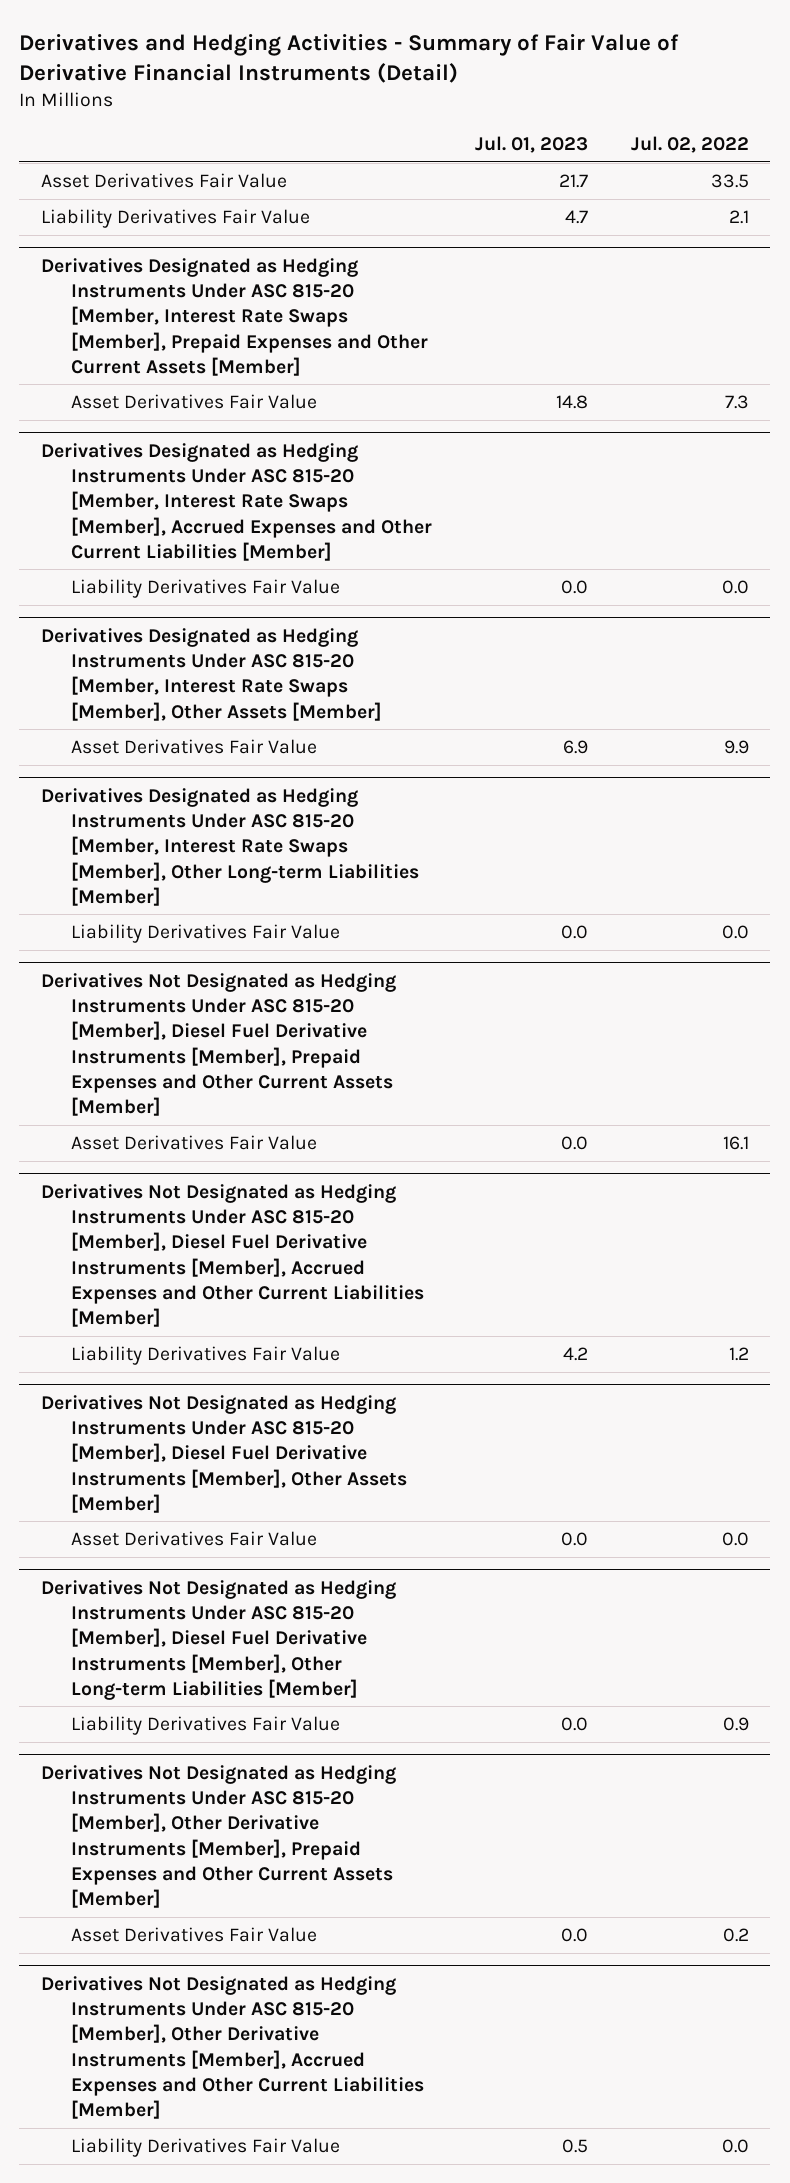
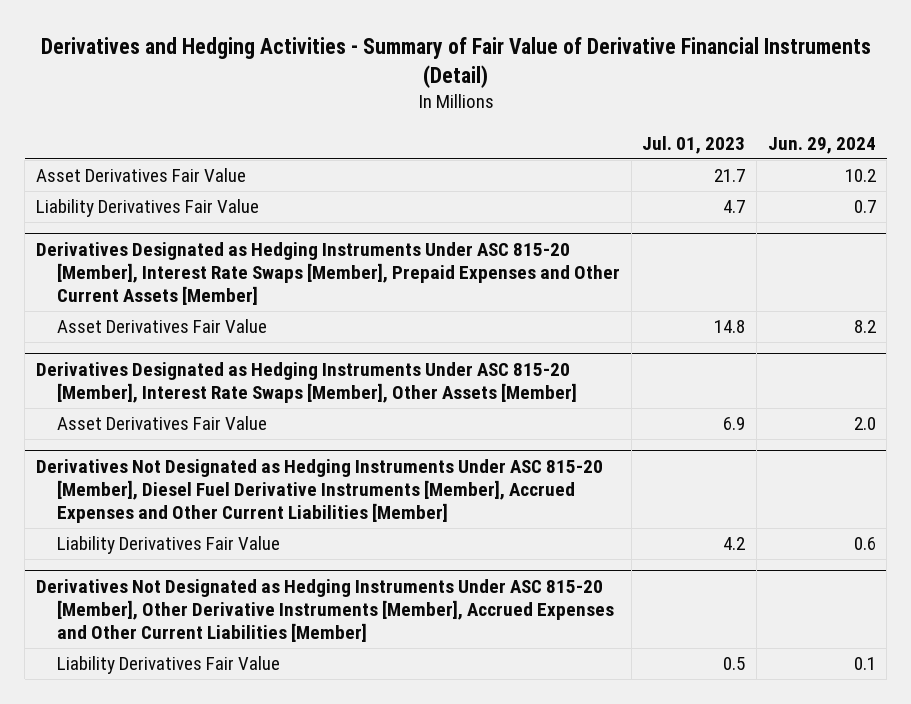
- | Jul. 01, 2023 | Jul. 02, 2022
+ | Jul. 01, 2023 | Jun. 29, 2024
- Derivatives Designated as Hedging Instruments Under ASC 815-20 [Member, Interest Rate Swaps [Member], Prepaid Expenses and Other Current Assets [Member]
+ Derivatives Designated as Hedging Instruments Under ASC 815-20 [Member], Interest Rate Swaps [Member], Prepaid Expenses and Other Current Assets [Member]
- Derivatives Designated as Hedging Instruments Under ASC 815-20 [Member, Interest Rate Swaps [Member], Accrued Expenses and Other Current Liabilities [Member]
- Liability Derivatives Fair Value | 0.0 | 0.0
- Derivatives Designated as Hedging Instruments Under ASC 815-20 [Member, Interest Rate Swaps [Member], Other Assets [Member]
+ Derivatives Designated as Hedging Instruments Under ASC 815-20 [Member], Interest Rate Swaps [Member], Other Assets [Member]
- Derivatives Designated as Hedging Instruments Under ASC 815-20 [Member, Interest Rate Swaps [Member], Other Long-term Liabilities [Member]
- Liability Derivatives Fair Value | 0.0 | 0.0
- Derivatives Not Designated as Hedging Instruments Under ASC 815-20 [Member], Diesel Fuel Derivative Instruments [Member], Prepaid Expenses and Other Current Assets [Member]
- Asset Derivatives Fair Value | 0.0 | 16.1
- Derivatives Not Designated as Hedging Instruments Under ASC 815-20 [Member], Diesel Fuel Derivative Instruments [Member], Other Assets [Member]
- Asset Derivatives Fair Value | 0.0 | 0.0
- Derivatives Not Designated as Hedging Instruments Under ASC 815-20 [Member], Diesel Fuel Derivative Instruments [Member], Other Long-term Liabilities [Member]
- Liability Derivatives Fair Value | 0.0 | 0.9
- Derivatives Not Designated as Hedging Instruments Under ASC 815-20 [Member], Other Derivative Instruments [Member], Prepaid Expenses and Other Current Assets [Member]
- Asset Derivatives Fair Value | 0.0 | 0.2

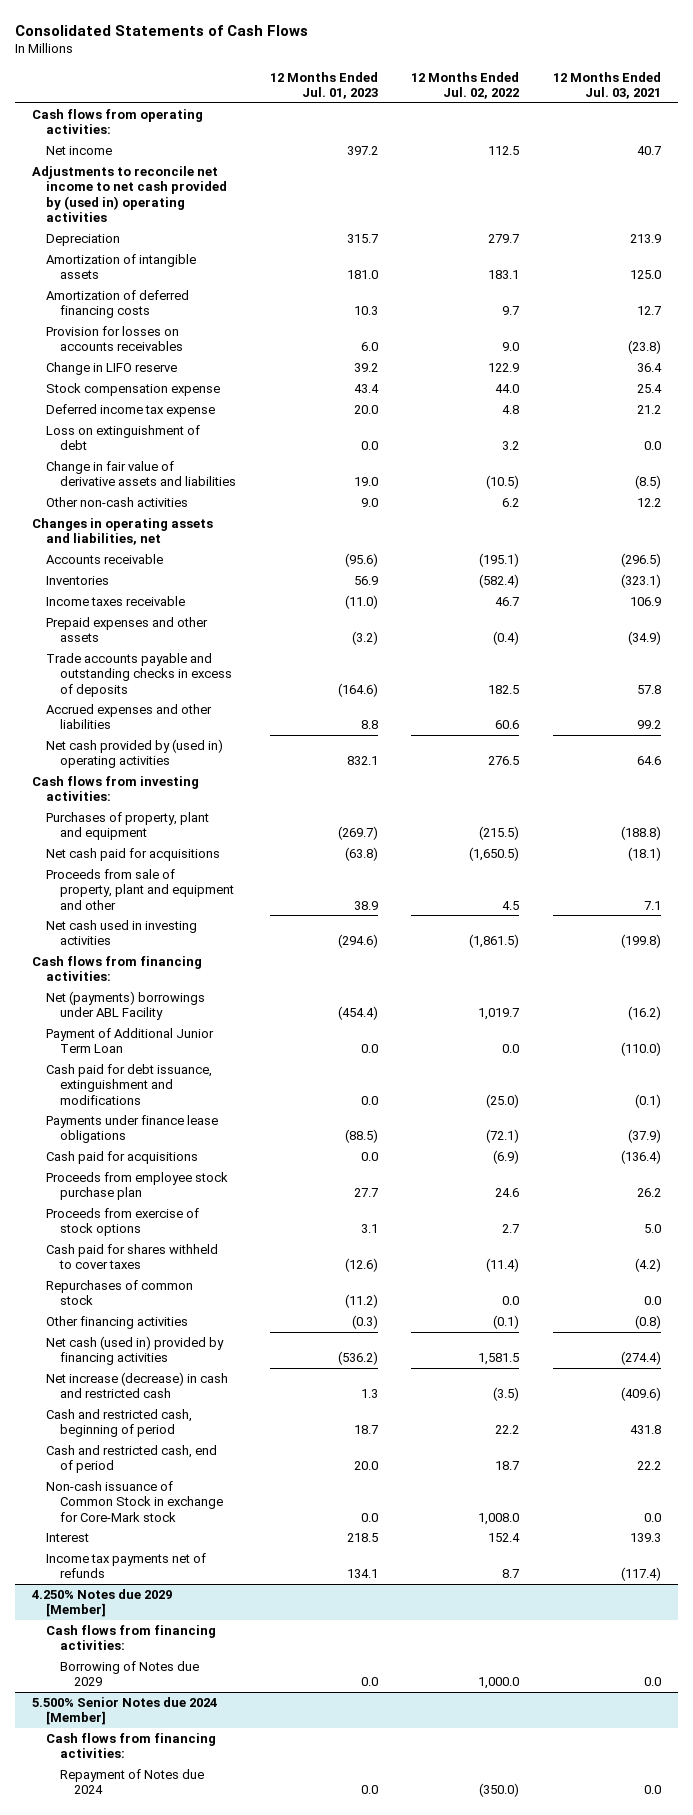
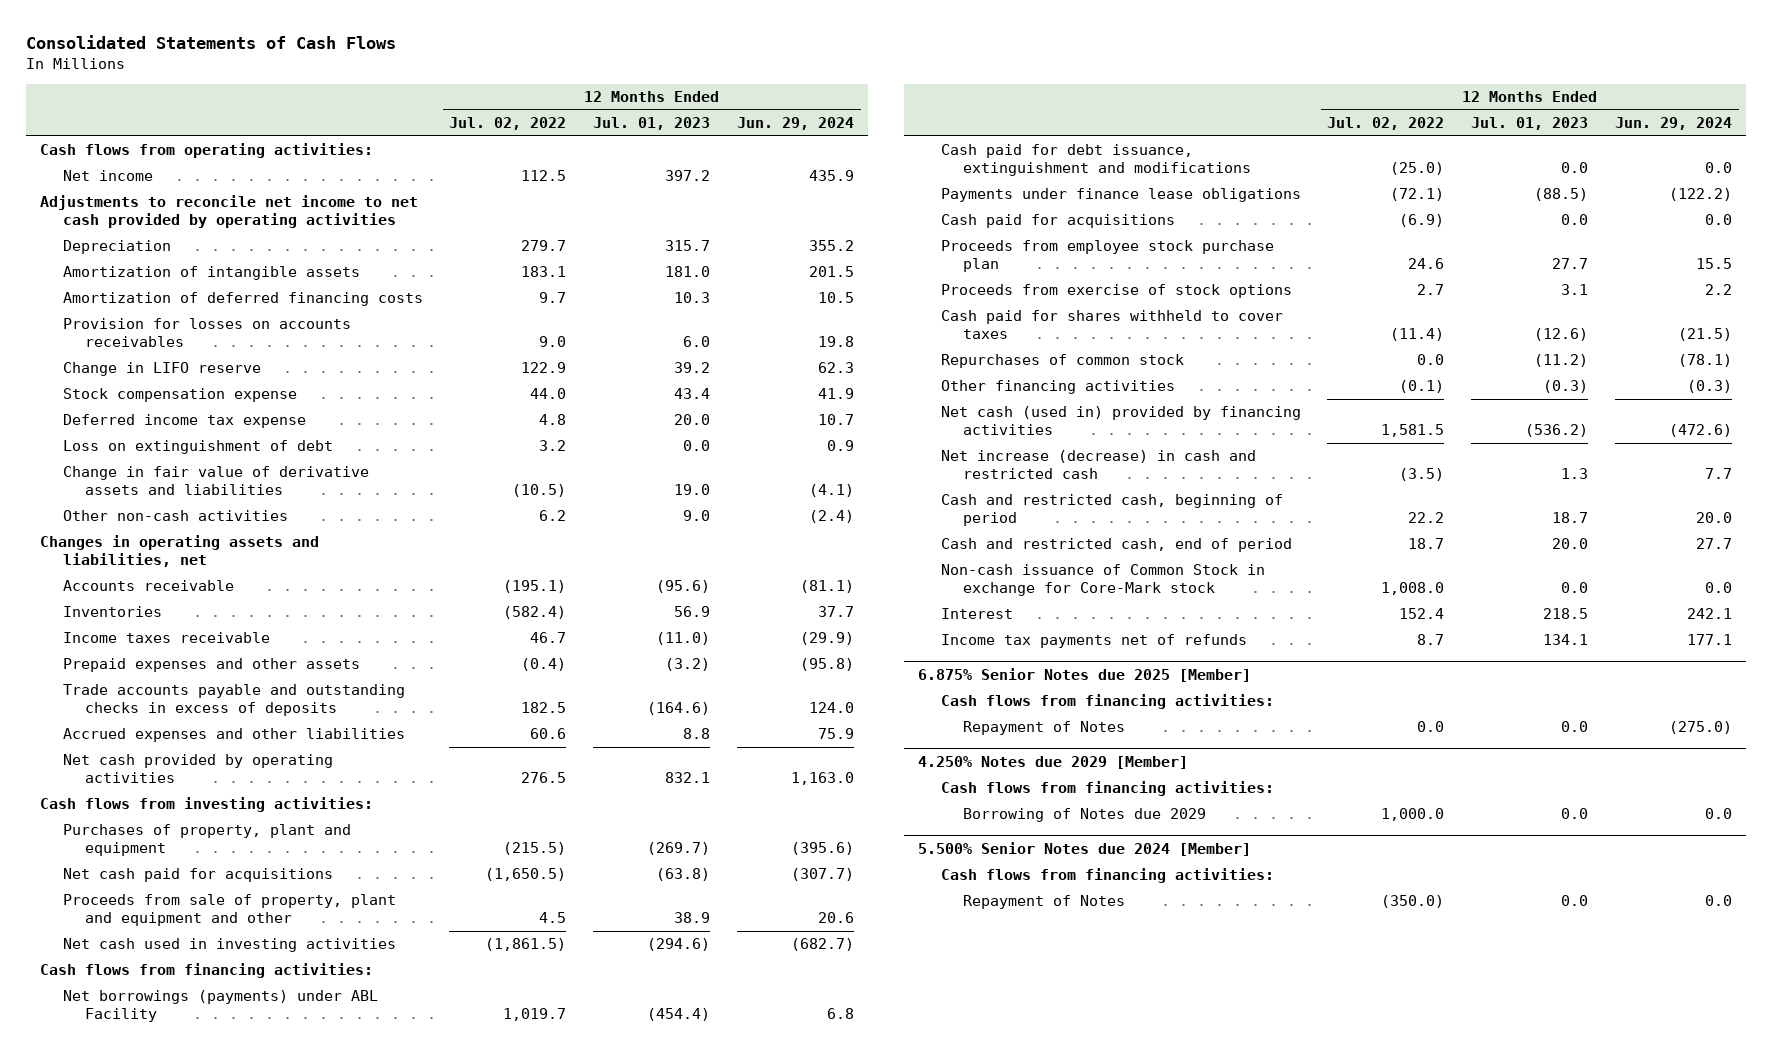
- | 12 Months Ended Jul. 01, 2023 | 12 Months Ended Jul. 02, 2022 | 12 Months Ended Jul. 03, 2021
+ | 12 Months Ended Jul. 02, 2022 | 12 Months Ended Jul. 01, 2023 | 12 Months Ended Jun. 29, 2024
- Adjustments to reconcile net income to net cash provided by (used in) operating activities
+ Adjustments to reconcile net income to net cash provided by operating activities
- Net cash provided by (used in) operating activities | 832.1 | 276.5 | 64.6
+ Net cash provided by operating activities | 276.5 | 832.1 | 1,163.0
- Net (payments) borrowings under ABL Facility | (454.4) | 1,019.7 | (16.2)
- Payment of Additional Junior Term Loan | 0.0 | 0.0 | (110.0)
+ Net borrowings (payments) under ABL Facility | 1,019.7 | (454.4) | 6.8
+ 6.875% Senior Notes due 2025 [Member]
+ Cash flows from financing activities:
+ Repayment of Notes | 0.0 | 0.0 | (275.0)
@ 5.500% Senior Notes due 2024 [Member]
- Repayment of Notes due 2024 | 0.0 | (350.0) | 0.0
+ Repayment of Notes | (350.0) | 0.0 | 0.0

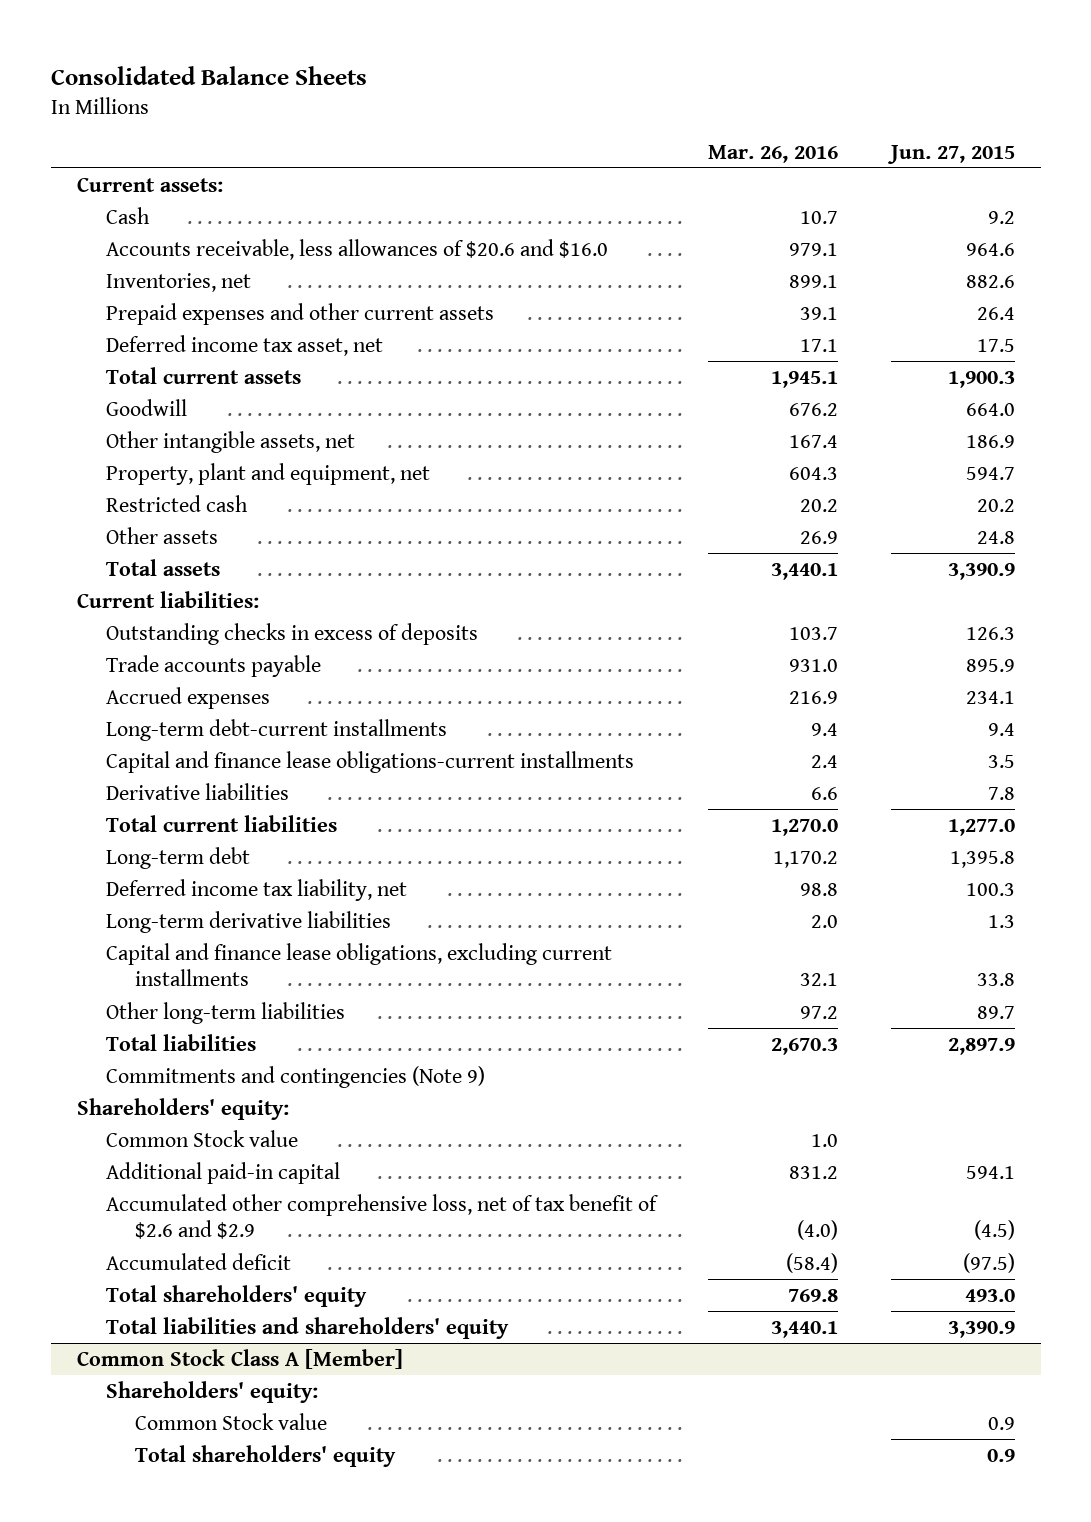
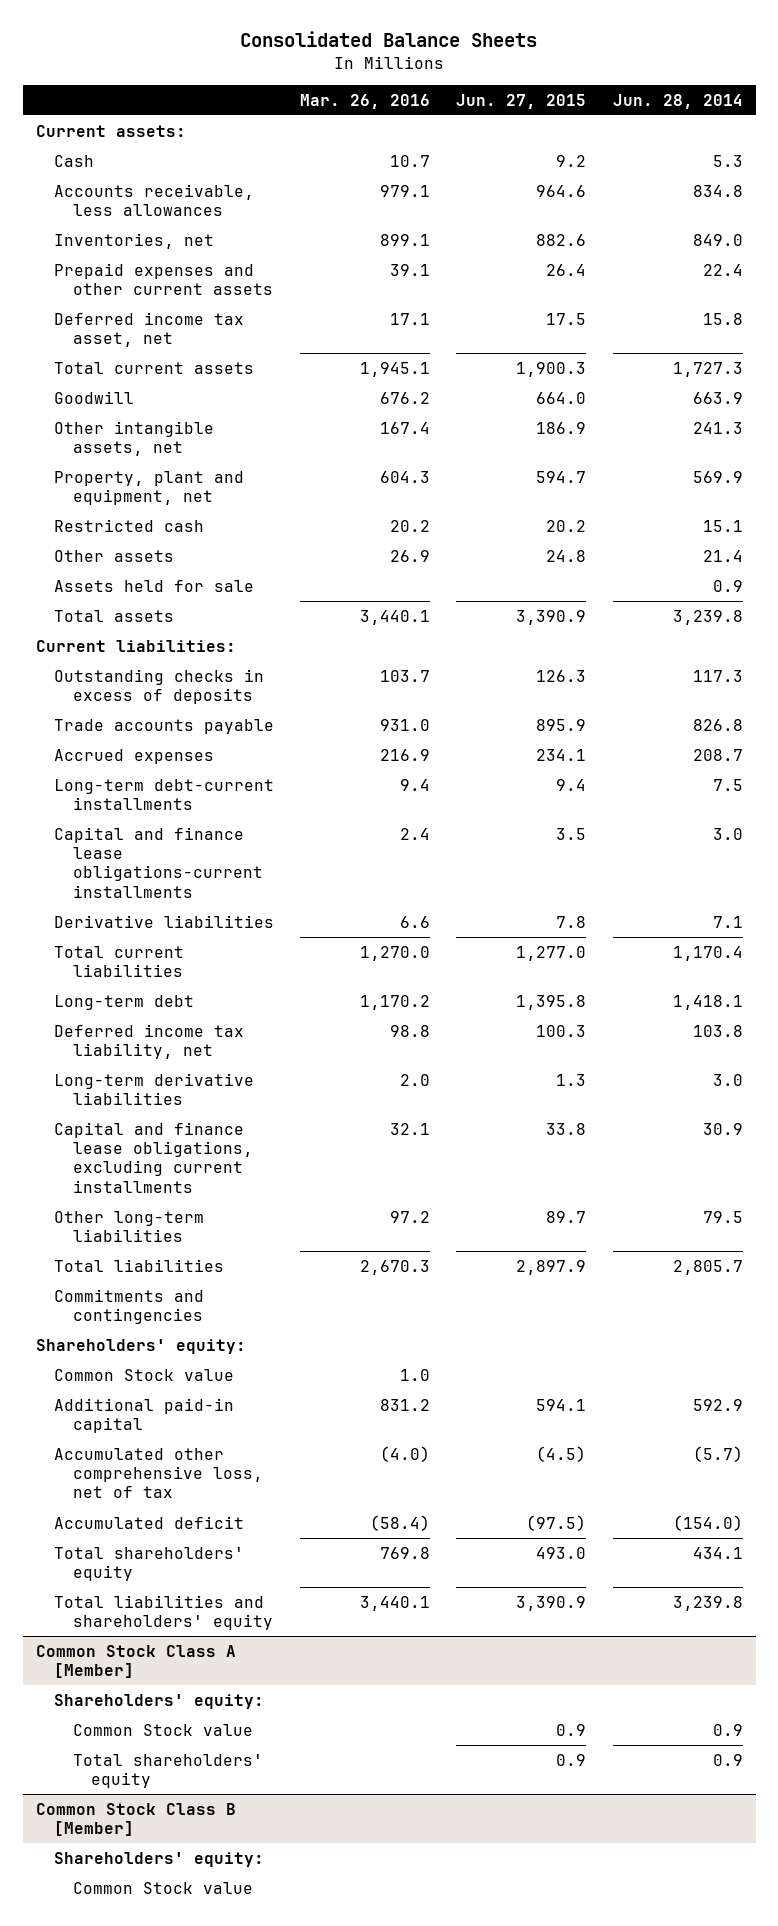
- | Mar. 26, 2016 | Jun. 27, 2015
+ | Mar. 26, 2016 | Jun. 27, 2015 | Jun. 28, 2014
- Accounts receivable, less allowances of $20.6 and $16.0 | 979.1 | 964.6
+ Accounts receivable, less allowances | 979.1 | 964.6 | 834.8
+ Assets held for sale | | | 0.9
- Commitments and contingencies (Note 9)
+ Commitments and contingencies
- Accumulated other comprehensive loss, net of tax benefit of $2.6 and $2.9 | (4.0) | (4.5)
+ Accumulated other comprehensive loss, net of tax | (4.0) | (4.5) | (5.7)
+ Common Stock Class B [Member]
+ Shareholders' equity:
+ Common Stock value

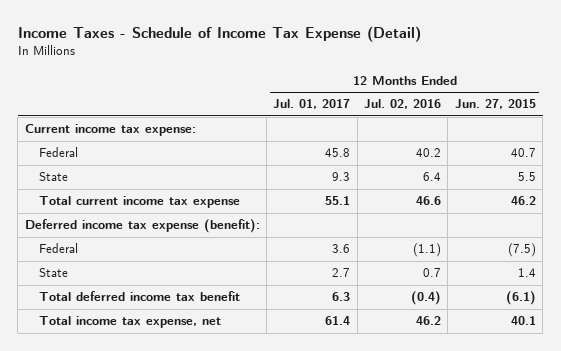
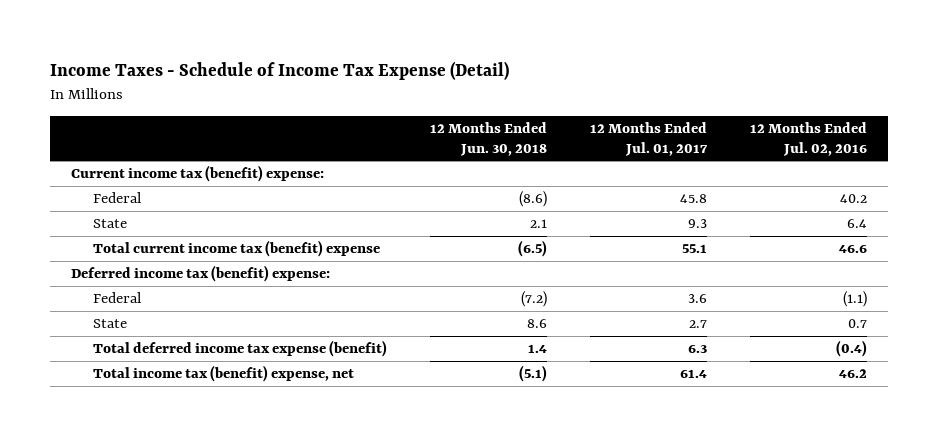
- | 12 Months Ended Jul. 01, 2017 | 12 Months Ended Jul. 02, 2016 | 12 Months Ended Jun. 27, 2015
+ | 12 Months Ended Jun. 30, 2018 | 12 Months Ended Jul. 01, 2017 | 12 Months Ended Jul. 02, 2016
- Current income tax expense:
+ Current income tax (benefit) expense:
- Total current income tax expense | 55.1 | 46.6 | 46.2
- Deferred income tax expense (benefit):
+ Total current income tax (benefit) expense | (6.5) | 55.1 | 46.6
+ Deferred income tax (benefit) expense:
- Total deferred income tax benefit | 6.3 | (0.4) | (6.1)
- Total income tax expense, net | 61.4 | 46.2 | 40.1
+ Total deferred income tax expense (benefit) | 1.4 | 6.3 | (0.4)
+ Total income tax (benefit) expense, net | (5.1) | 61.4 | 46.2

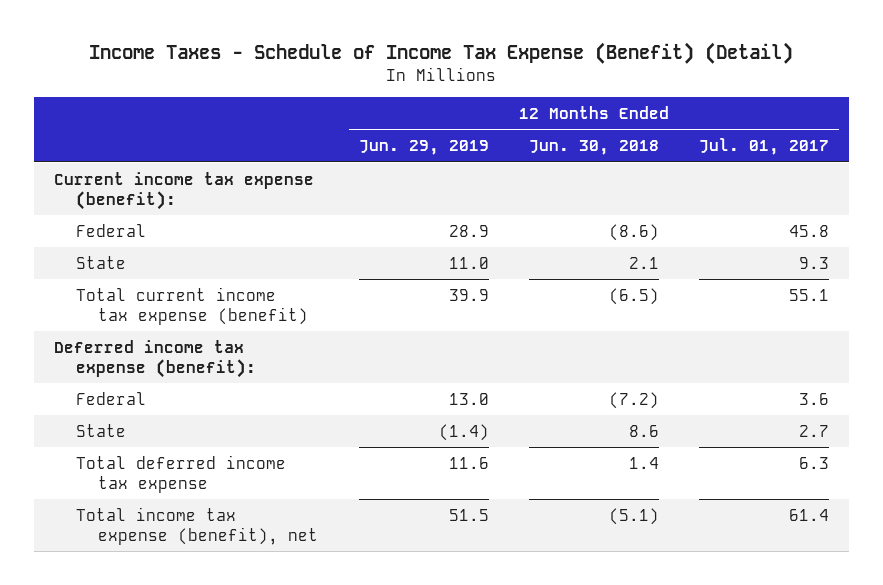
- Income Taxes - Schedule of Income Tax Expense (Detail)
+ Income Taxes - Schedule of Income Tax Expense (Benefit) (Detail)
- | 12 Months Ended Jun. 30, 2018 | 12 Months Ended Jul. 01, 2017 | 12 Months Ended Jul. 02, 2016
+ | 12 Months Ended Jun. 29, 2019 | 12 Months Ended Jun. 30, 2018 | 12 Months Ended Jul. 01, 2017
- Current income tax (benefit) expense:
+ Current income tax expense (benefit):
- Total current income tax (benefit) expense | (6.5) | 55.1 | 46.6
- Deferred income tax (benefit) expense:
+ Total current income tax expense (benefit) | 39.9 | (6.5) | 55.1
+ Deferred income tax expense (benefit):
- Total deferred income tax expense (benefit) | 1.4 | 6.3 | (0.4)
- Total income tax (benefit) expense, net | (5.1) | 61.4 | 46.2
+ Total deferred income tax expense | 11.6 | 1.4 | 6.3
+ Total income tax expense (benefit), net | 51.5 | (5.1) | 61.4

